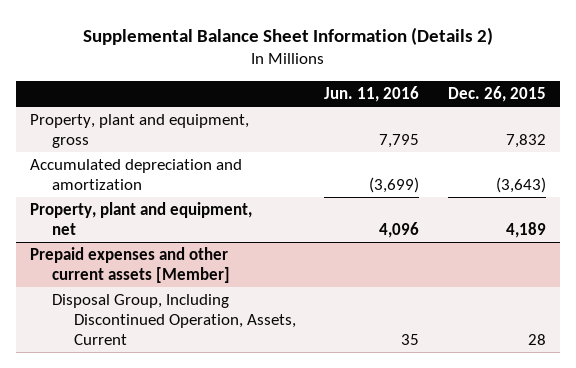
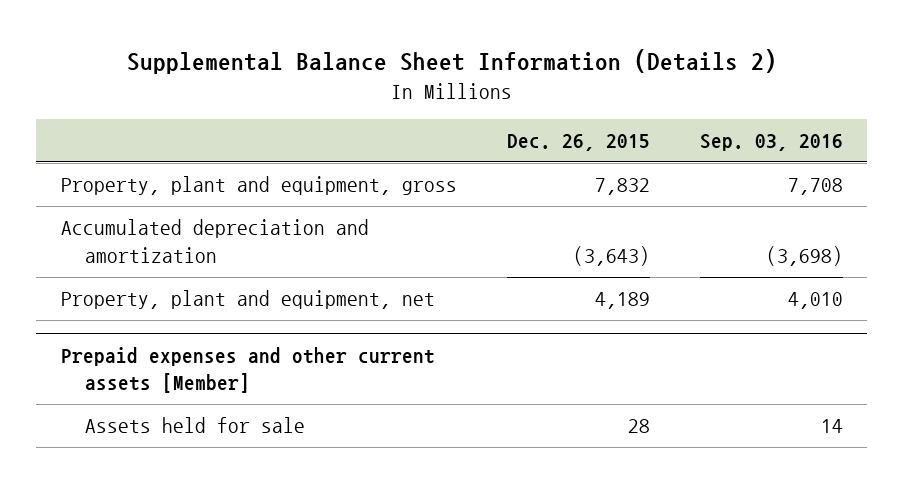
- | Jun. 11, 2016 | Dec. 26, 2015
+ | Dec. 26, 2015 | Sep. 03, 2016
@ Prepaid expenses and other current assets [Member]
- Disposal Group, Including Discontinued Operation, Assets, Current | 35 | 28
+ Assets held for sale | 28 | 14

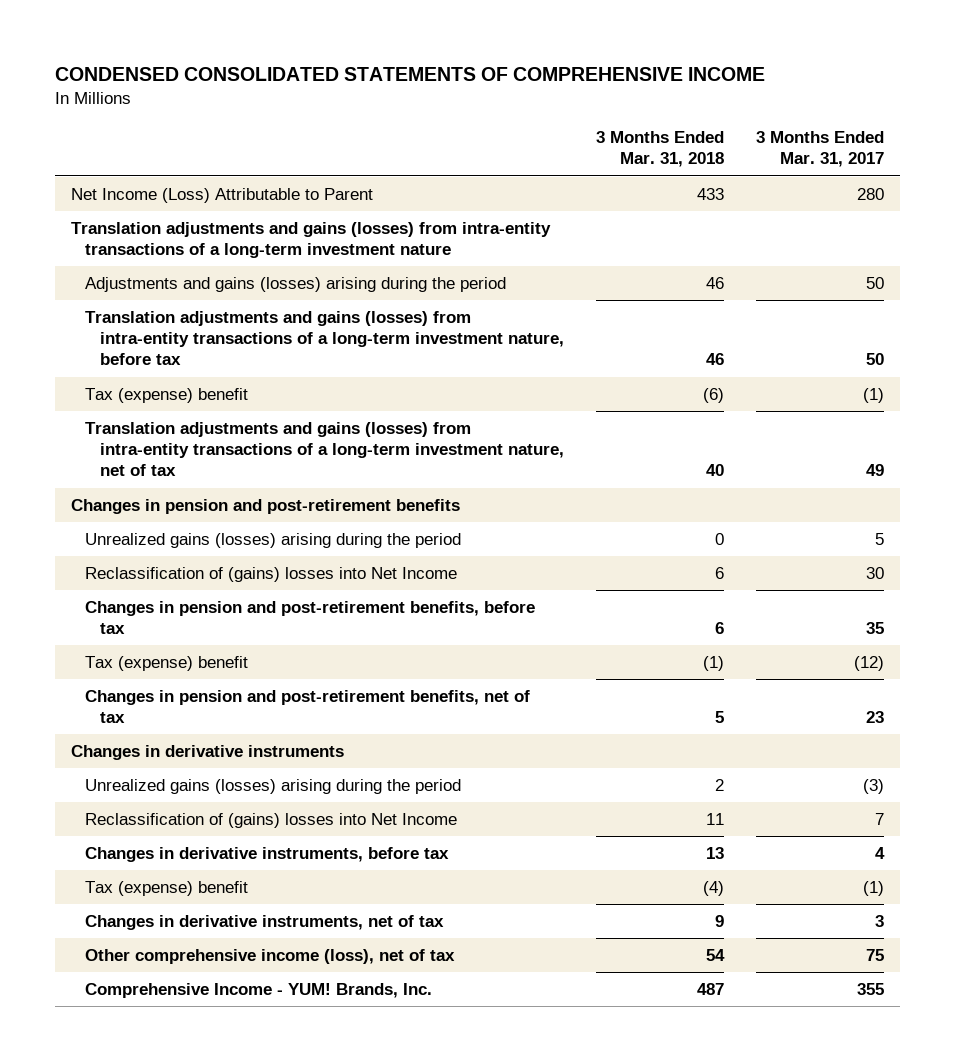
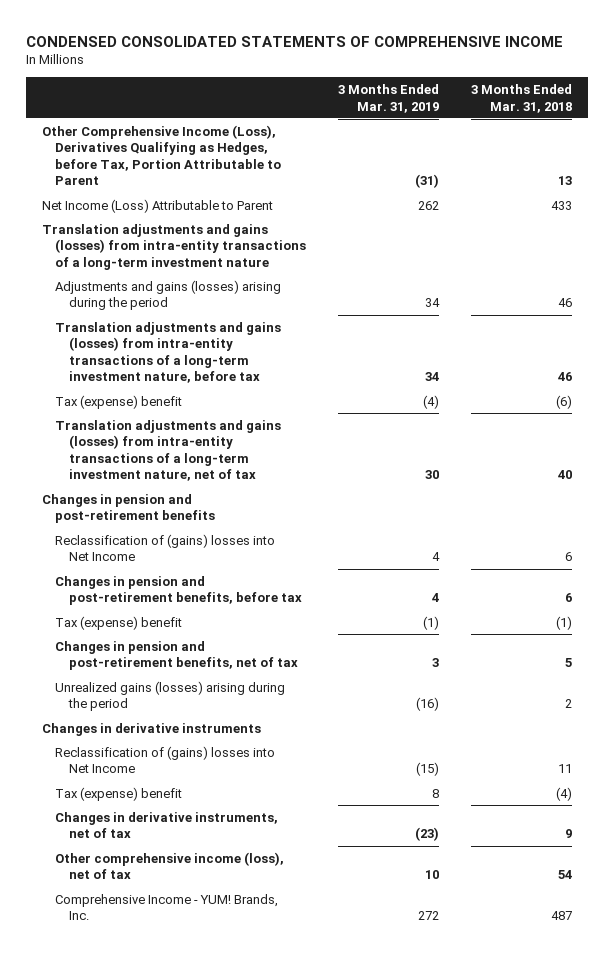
- | 3 Months Ended Mar. 31, 2018 | 3 Months Ended Mar. 31, 2017
+ | 3 Months Ended Mar. 31, 2019 | 3 Months Ended Mar. 31, 2018
+ Other Comprehensive Income (Loss), Derivatives Qualifying as Hedges, before Tax, Portion Attributable to Parent | (31) | 13
- Unrealized gains (losses) arising during the period | 0 | 5
moved down: Changes in derivative instruments
- Changes in derivative instruments, before tax | 13 | 4

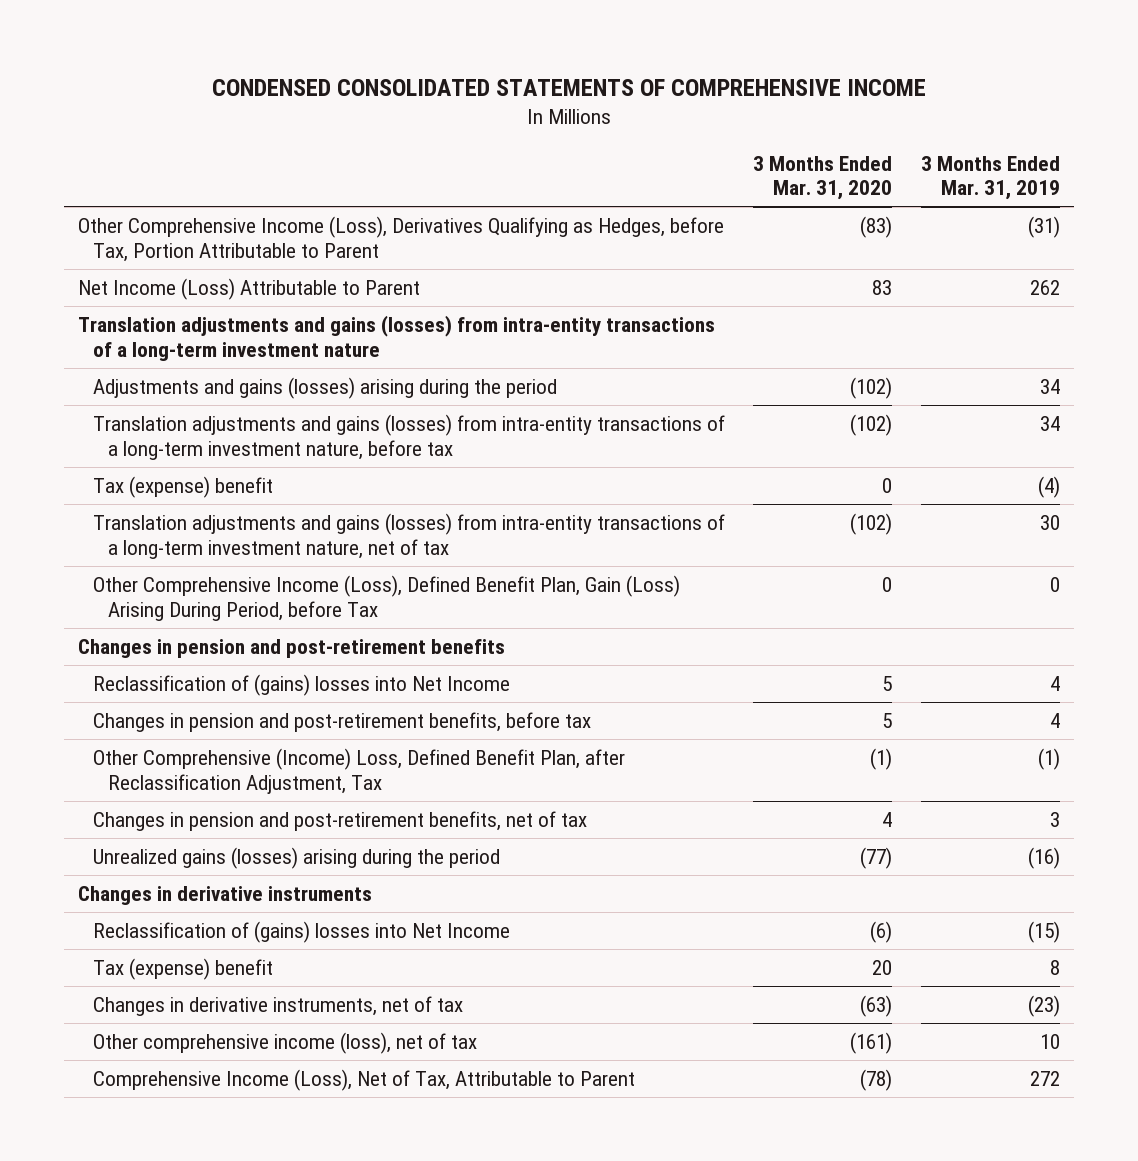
- | 3 Months Ended Mar. 31, 2019 | 3 Months Ended Mar. 31, 2018
+ | 3 Months Ended Mar. 31, 2020 | 3 Months Ended Mar. 31, 2019
+ Other Comprehensive Income (Loss), Defined Benefit Plan, Gain (Loss) Arising During Period, before Tax | 0 | 0
- Tax (expense) benefit | (1) | (1)
+ Other Comprehensive (Income) Loss, Defined Benefit Plan, after Reclassification Adjustment, Tax | (1) | (1)
- Comprehensive Income - YUM! Brands, Inc. | 272 | 487
+ Comprehensive Income (Loss), Net of Tax, Attributable to Parent | (78) | 272

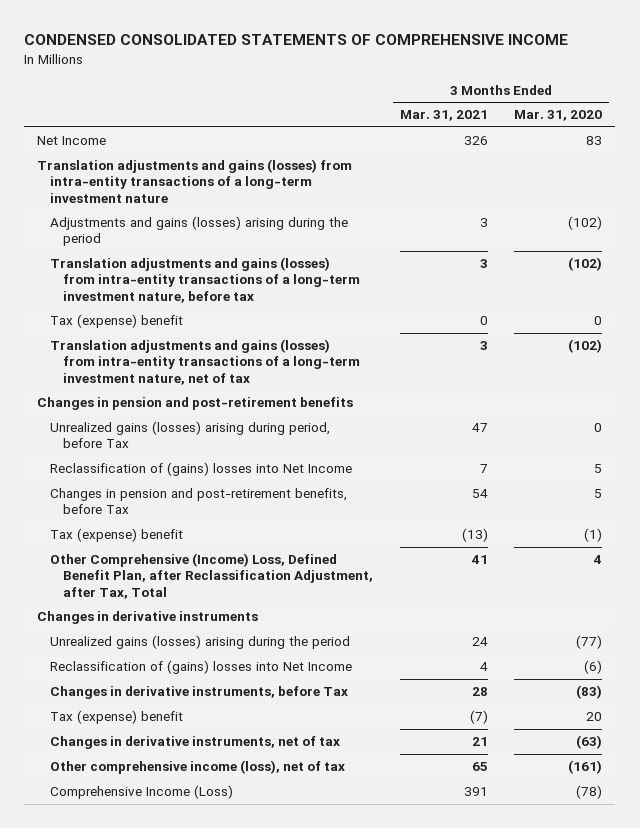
- | 3 Months Ended Mar. 31, 2020 | 3 Months Ended Mar. 31, 2019
+ | 3 Months Ended Mar. 31, 2021 | 3 Months Ended Mar. 31, 2020
- Other Comprehensive Income (Loss), Derivatives Qualifying as Hedges, before Tax, Portion Attributable to Parent | (83) | (31)
- Net Income (Loss) Attributable to Parent | 83 | 262
+ Net Income | 326 | 83
- Other Comprehensive Income (Loss), Defined Benefit Plan, Gain (Loss) Arising During Period, before Tax | 0 | 0
+ Unrealized gains (losses) arising during period, before Tax | 47 | 0
- Changes in pension and post-retirement benefits, before tax | 5 | 4
- Other Comprehensive (Income) Loss, Defined Benefit Plan, after Reclassification Adjustment, Tax | (1) | (1)
- Changes in pension and post-retirement benefits, net of tax | 4 | 3
+ Changes in pension and post-retirement benefits, before Tax | 54 | 5
+ Tax (expense) benefit | (13) | (1)
+ Other Comprehensive (Income) Loss, Defined Benefit Plan, after Reclassification Adjustment, after Tax, Total | 41 | 4
moved down: Unrealized gains (losses) arising during the period | 24 | (77)
+ Changes in derivative instruments, before Tax | 28 | (83)
- Comprehensive Income (Loss), Net of Tax, Attributable to Parent | (78) | 272
+ Comprehensive Income (Loss) | 391 | (78)

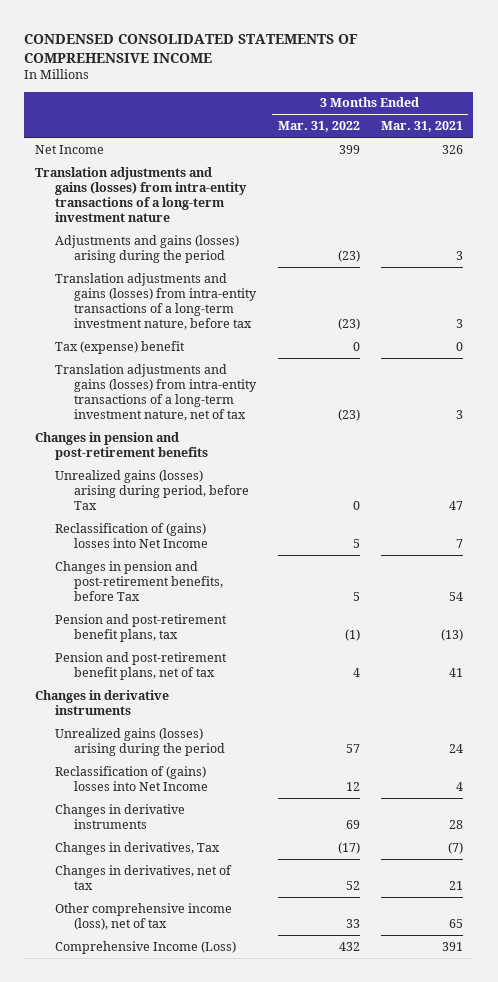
- | 3 Months Ended Mar. 31, 2021 | 3 Months Ended Mar. 31, 2020
+ | 3 Months Ended Mar. 31, 2022 | 3 Months Ended Mar. 31, 2021
- Tax (expense) benefit | (13) | (1)
- Other Comprehensive (Income) Loss, Defined Benefit Plan, after Reclassification Adjustment, after Tax, Total | 41 | 4
+ Pension and post-retirement benefit plans, tax | (1) | (13)
+ Pension and post-retirement benefit plans, net of tax | 4 | 41
- Changes in derivative instruments, before Tax | 28 | (83)
- Tax (expense) benefit | (7) | 20
- Changes in derivative instruments, net of tax | 21 | (63)
+ Changes in derivative instruments | 69 | 28
+ Changes in derivatives, Tax | (17) | (7)
+ Changes in derivatives, net of tax | 52 | 21

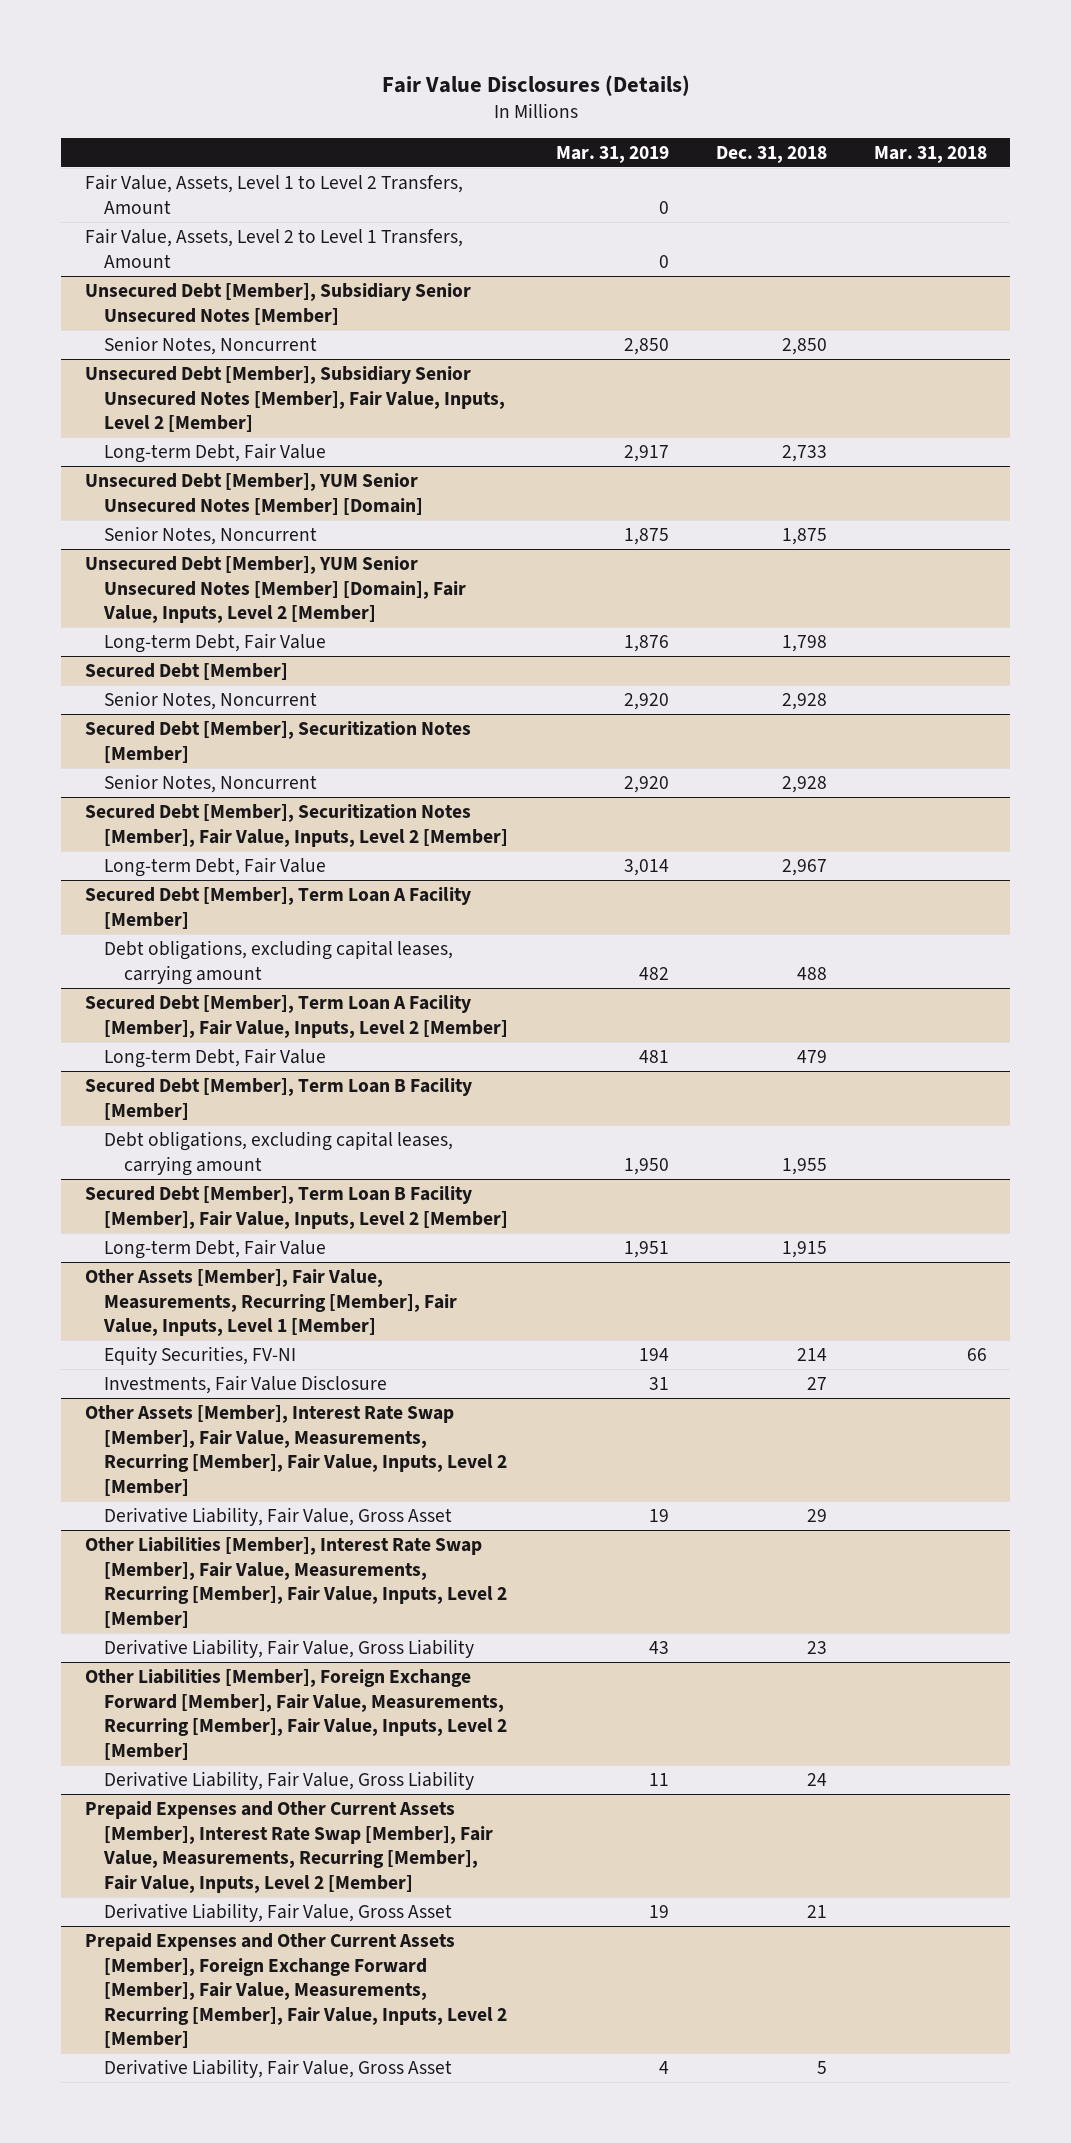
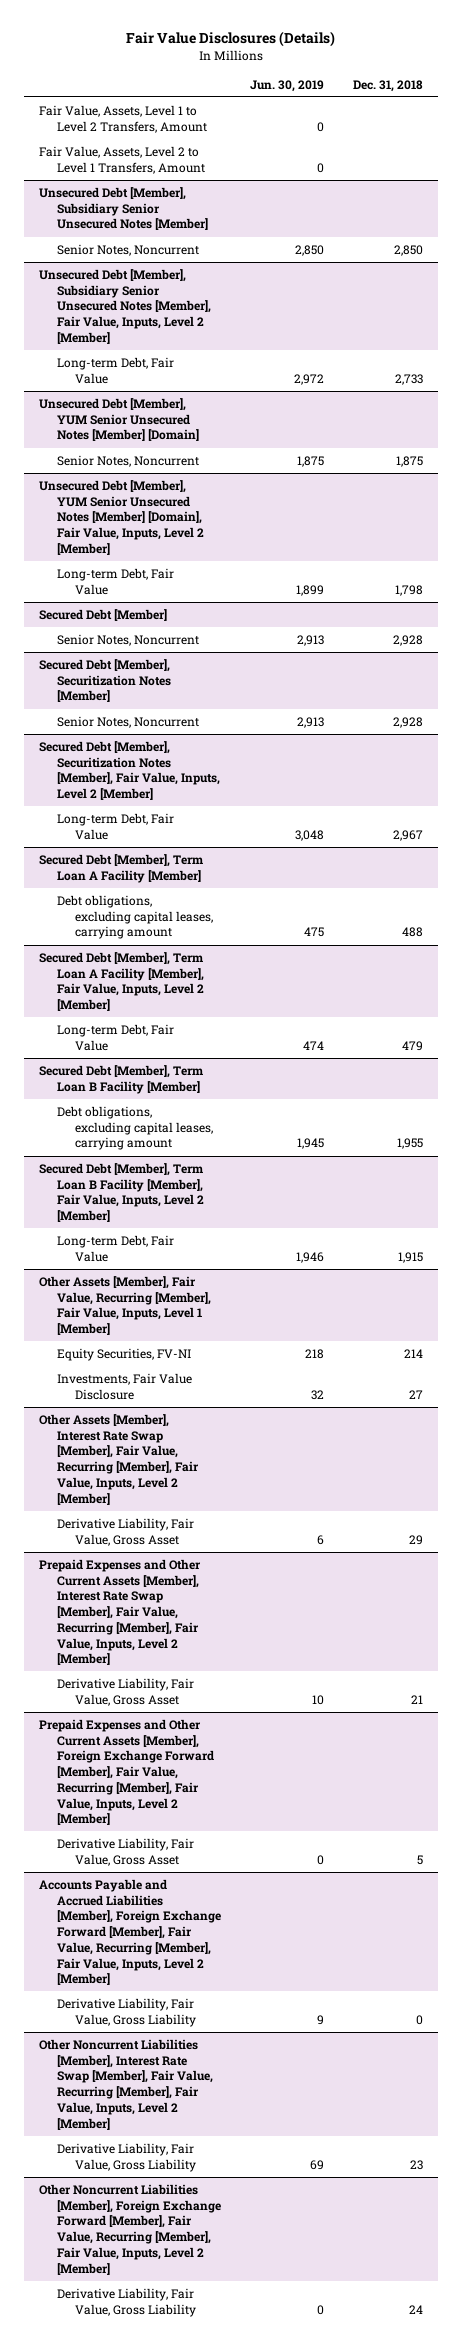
- | Mar. 31, 2019 | Dec. 31, 2018 | Mar. 31, 2018
+ | Jun. 30, 2019 | Dec. 31, 2018
- Other Assets [Member], Fair Value, Measurements, Recurring [Member], Fair Value, Inputs, Level 1 [Member]
+ Other Assets [Member], Fair Value, Recurring [Member], Fair Value, Inputs, Level 1 [Member]
- Other Assets [Member], Interest Rate Swap [Member], Fair Value, Measurements, Recurring [Member], Fair Value, Inputs, Level 2 [Member]
+ Other Assets [Member], Interest Rate Swap [Member], Fair Value, Recurring [Member], Fair Value, Inputs, Level 2 [Member]
- Other Liabilities [Member], Interest Rate Swap [Member], Fair Value, Measurements, Recurring [Member], Fair Value, Inputs, Level 2 [Member]
- Derivative Liability, Fair Value, Gross Liability | 43 | 23 |
- Other Liabilities [Member], Foreign Exchange Forward [Member], Fair Value, Measurements, Recurring [Member], Fair Value, Inputs, Level 2 [Member]
- Derivative Liability, Fair Value, Gross Liability | 11 | 24 |
- Prepaid Expenses and Other Current Assets [Member], Interest Rate Swap [Member], Fair Value, Measurements, Recurring [Member], Fair Value, Inputs, Level 2 [Member]
+ Prepaid Expenses and Other Current Assets [Member], Interest Rate Swap [Member], Fair Value, Recurring [Member], Fair Value, Inputs, Level 2 [Member]
- Prepaid Expenses and Other Current Assets [Member], Foreign Exchange Forward [Member], Fair Value, Measurements, Recurring [Member], Fair Value, Inputs, Level 2 [Member]
+ Prepaid Expenses and Other Current Assets [Member], Foreign Exchange Forward [Member], Fair Value, Recurring [Member], Fair Value, Inputs, Level 2 [Member]
+ Accounts Payable and Accrued Liabilities [Member], Foreign Exchange Forward [Member], Fair Value, Recurring [Member], Fair Value, Inputs, Level 2 [Member]
+ Derivative Liability, Fair Value, Gross Liability | 9 | 0
+ Other Noncurrent Liabilities [Member], Interest Rate Swap [Member], Fair Value, Recurring [Member], Fair Value, Inputs, Level 2 [Member]
+ Derivative Liability, Fair Value, Gross Liability | 69 | 23
+ Other Noncurrent Liabilities [Member], Foreign Exchange Forward [Member], Fair Value, Recurring [Member], Fair Value, Inputs, Level 2 [Member]
+ Derivative Liability, Fair Value, Gross Liability | 0 | 24

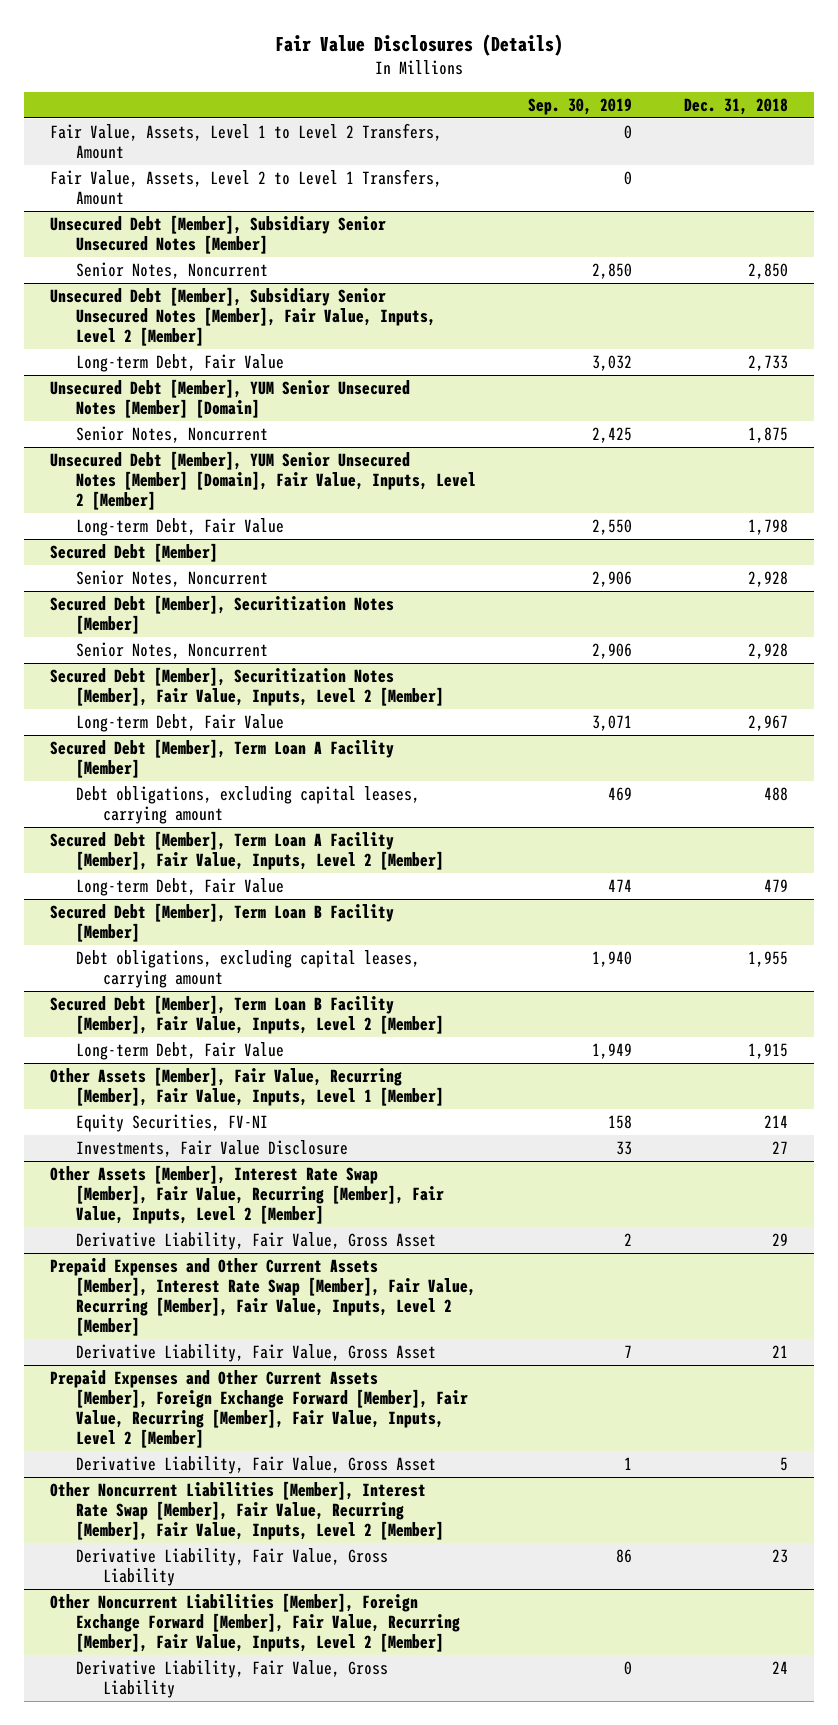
- | Jun. 30, 2019 | Dec. 31, 2018
+ | Sep. 30, 2019 | Dec. 31, 2018
- Accounts Payable and Accrued Liabilities [Member], Foreign Exchange Forward [Member], Fair Value, Recurring [Member], Fair Value, Inputs, Level 2 [Member]
- Derivative Liability, Fair Value, Gross Liability | 9 | 0

